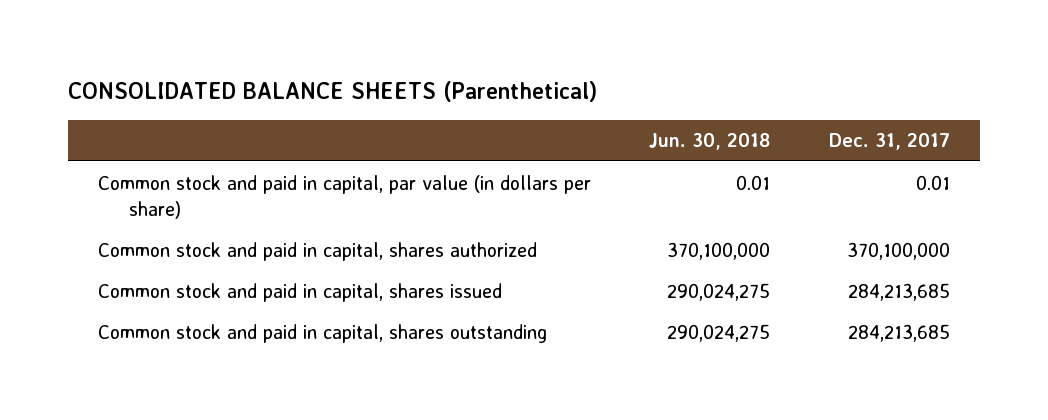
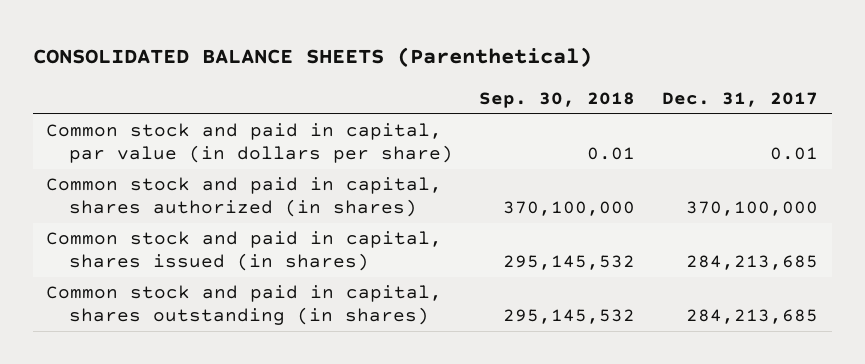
- | Jun. 30, 2018 | Dec. 31, 2017
+ | Sep. 30, 2018 | Dec. 31, 2017
- Common stock and paid in capital, shares authorized | 370,100,000 | 370,100,000
- Common stock and paid in capital, shares issued | 290,024,275 | 284,213,685
- Common stock and paid in capital, shares outstanding | 290,024,275 | 284,213,685
+ Common stock and paid in capital, shares authorized (in shares) | 370,100,000 | 370,100,000
+ Common stock and paid in capital, shares issued (in shares) | 295,145,532 | 284,213,685
+ Common stock and paid in capital, shares outstanding (in shares) | 295,145,532 | 284,213,685

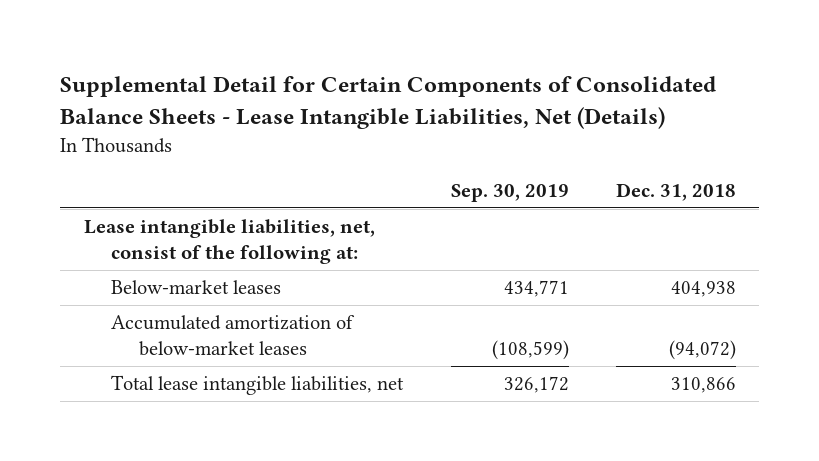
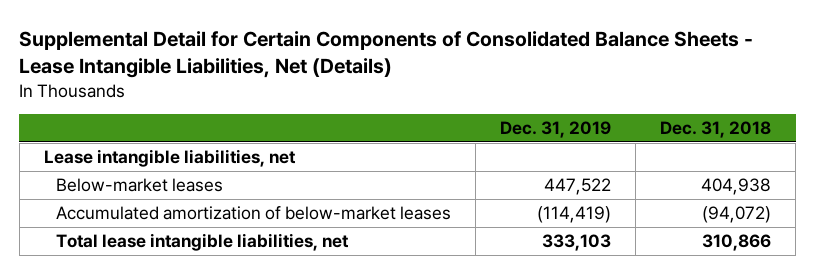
- | Sep. 30, 2019 | Dec. 31, 2018
+ | Dec. 31, 2019 | Dec. 31, 2018
- Lease intangible liabilities, net, consist of the following at:
+ Lease intangible liabilities, net

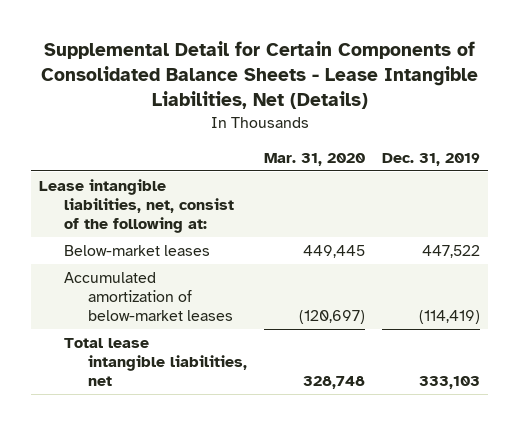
- | Dec. 31, 2019 | Dec. 31, 2018
+ | Mar. 31, 2020 | Dec. 31, 2019
- Lease intangible liabilities, net
+ Lease intangible liabilities, net, consist of the following at:

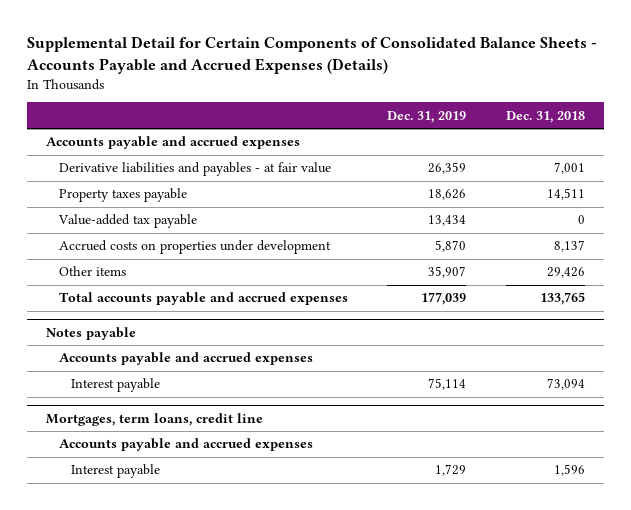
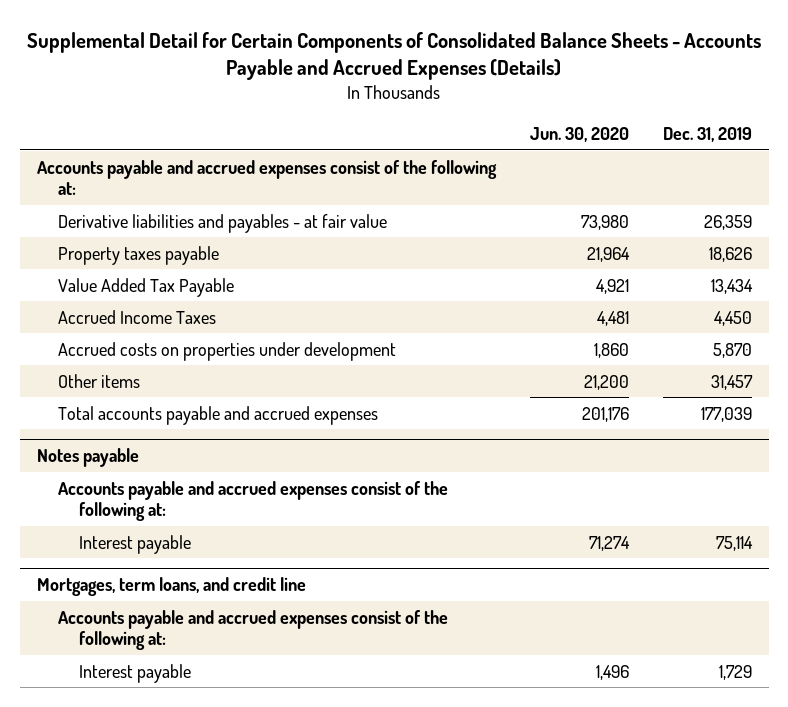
- | Dec. 31, 2019 | Dec. 31, 2018
+ | Jun. 30, 2020 | Dec. 31, 2019
- Accounts payable and accrued expenses
+ Accounts payable and accrued expenses consist of the following at:
- Value-added tax payable | 13,434 | 0
+ Value Added Tax Payable | 4,921 | 13,434
+ Accrued Income Taxes | 4,481 | 4,450
- Other items | 35,907 | 29,426
+ Other items | 21,200 | 31,457
@ Notes payable
- Accounts payable and accrued expenses
+ Accounts payable and accrued expenses consist of the following at:
- Mortgages, term loans, credit line
- Accounts payable and accrued expenses
+ Mortgages, term loans, and credit line
+ Accounts payable and accrued expenses consist of the following at:

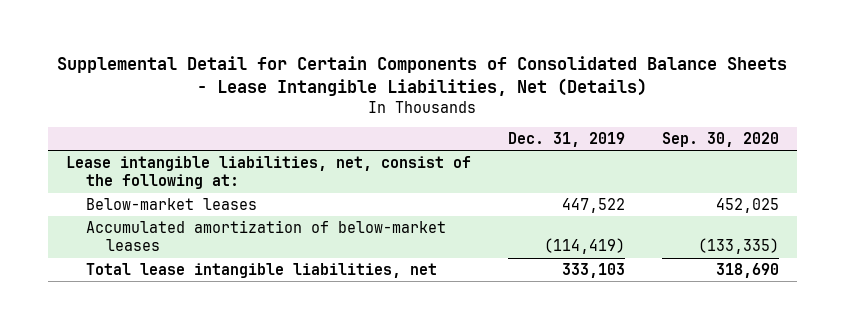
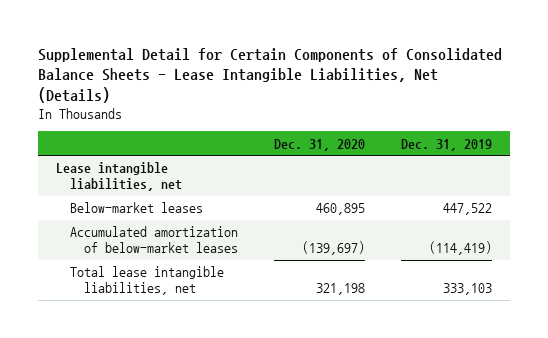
- | Dec. 31, 2019 | Sep. 30, 2020
+ | Dec. 31, 2020 | Dec. 31, 2019
- Lease intangible liabilities, net, consist of the following at:
+ Lease intangible liabilities, net

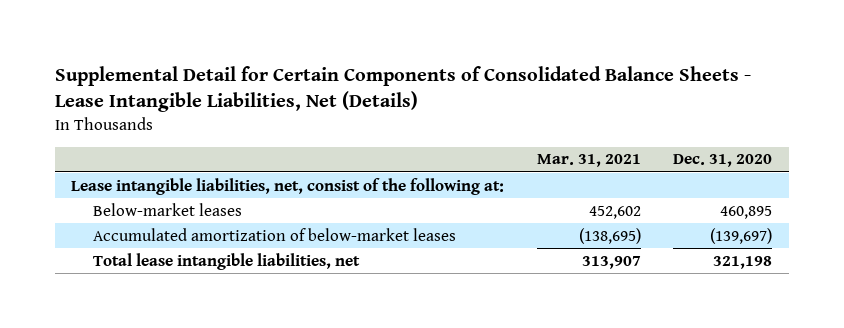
- | Dec. 31, 2020 | Dec. 31, 2019
+ | Mar. 31, 2021 | Dec. 31, 2020
- Lease intangible liabilities, net
+ Lease intangible liabilities, net, consist of the following at:

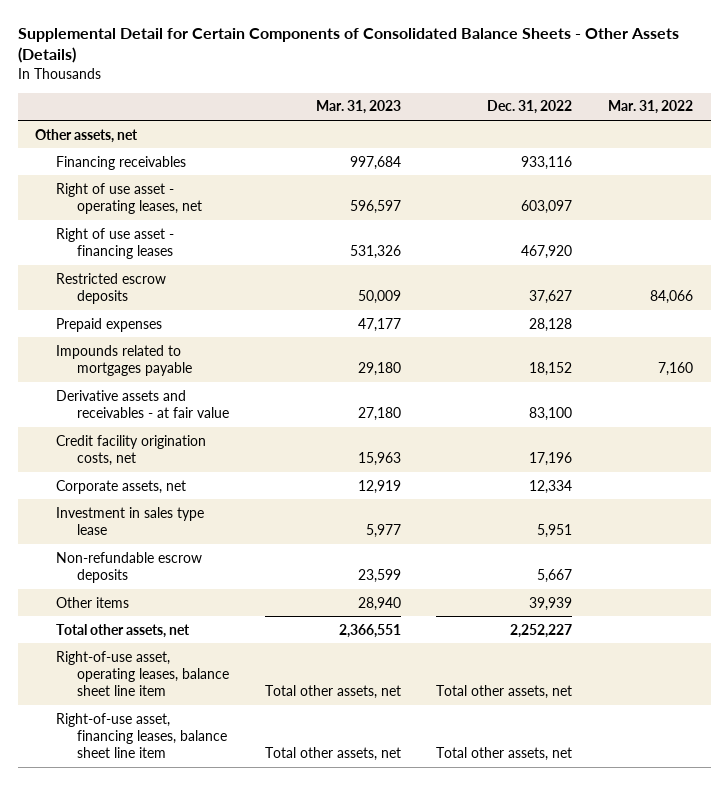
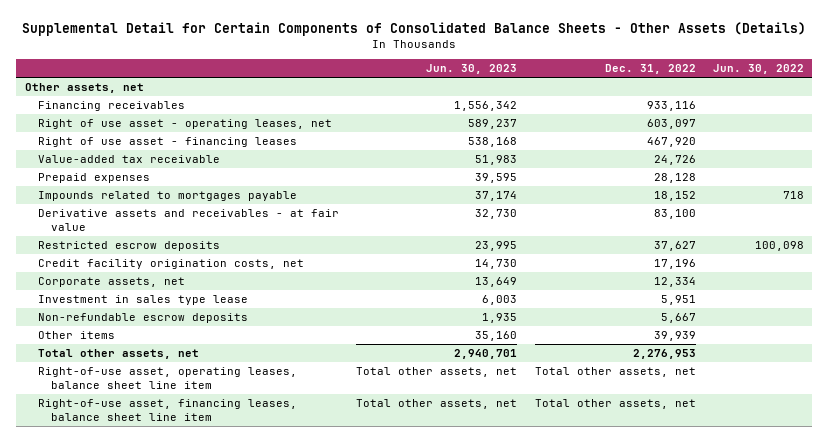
- | Mar. 31, 2023 | Dec. 31, 2022 | Mar. 31, 2022
+ | Jun. 30, 2023 | Dec. 31, 2022 | Jun. 30, 2022
+ Value-added tax receivable | 51,983 | 24,726 |
moved down: Restricted escrow deposits | 23,995 | 37,627 | 100,098
- Total other assets, net | 2,366,551 | 2,252,227 |
+ Total other assets, net | 2,940,701 | 2,276,953 |

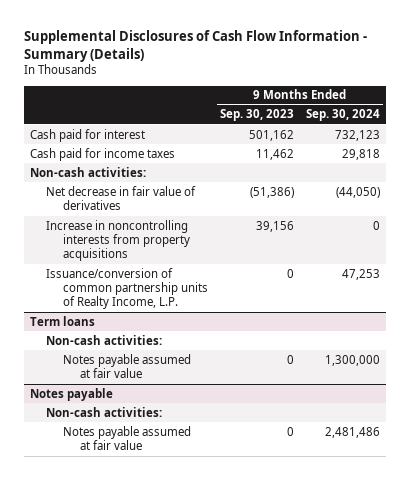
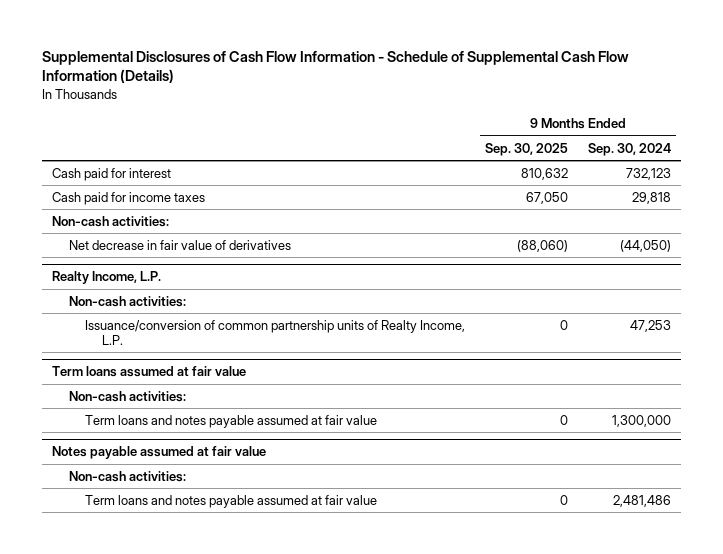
- Supplemental Disclosures of Cash Flow Information - Summary (Details)
+ Supplemental Disclosures of Cash Flow Information - Schedule of Supplemental Cash Flow Information (Details)
- | 9 Months Ended Sep. 30, 2023 | 9 Months Ended Sep. 30, 2024
+ | 9 Months Ended Sep. 30, 2025 | 9 Months Ended Sep. 30, 2024
- Increase in noncontrolling interests from property acquisitions | 39,156 | 0
+ Realty Income, L.P.
+ Non-cash activities:
- Term loans
+ Term loans assumed at fair value
- Notes payable assumed at fair value | 0 | 1,300,000
- Notes payable
+ Term loans and notes payable assumed at fair value | 0 | 1,300,000
+ Notes payable assumed at fair value
- Notes payable assumed at fair value | 0 | 2,481,486
+ Term loans and notes payable assumed at fair value | 0 | 2,481,486

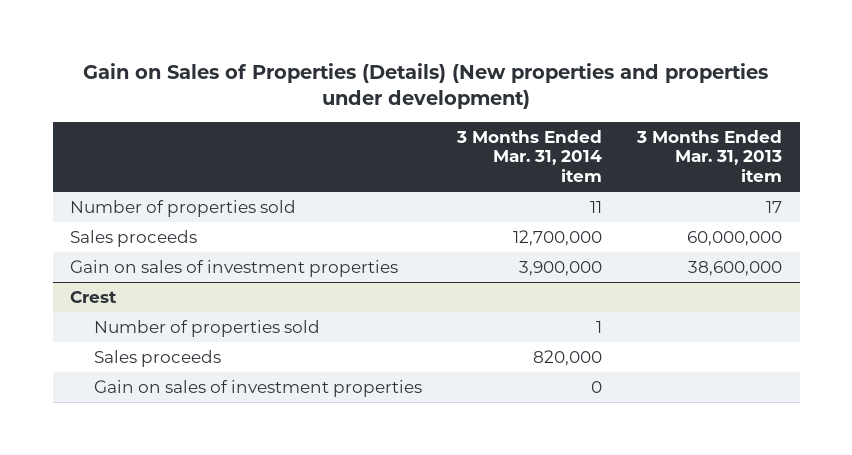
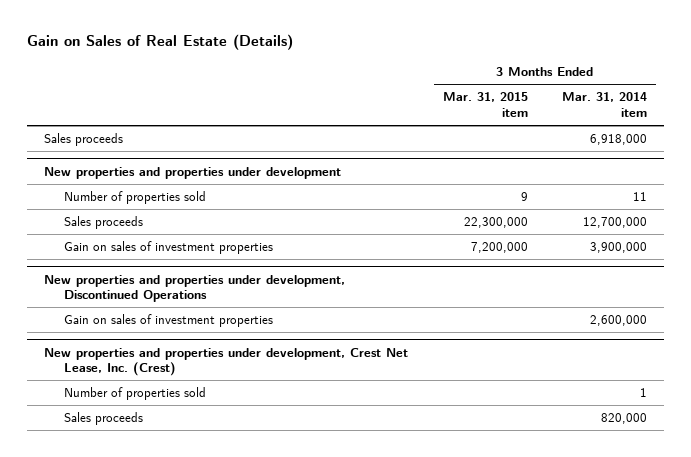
- Gain on Sales of Properties (Details) (New properties and properties under development)
+ Gain on Sales of Real Estate (Details)
- | 3 Months Ended Mar. 31, 2014 item | 3 Months Ended Mar. 31, 2013 item
+ | 3 Months Ended Mar. 31, 2015 item | 3 Months Ended Mar. 31, 2014 item
+ Sales proceeds | | 6,918,000
+ New properties and properties under development
- Crest
+ New properties and properties under development, Discontinued Operations
+ Gain on sales of investment properties | | 2,600,000
+ New properties and properties under development, Crest Net Lease, Inc. (Crest)
- Gain on sales of investment properties | 0 |

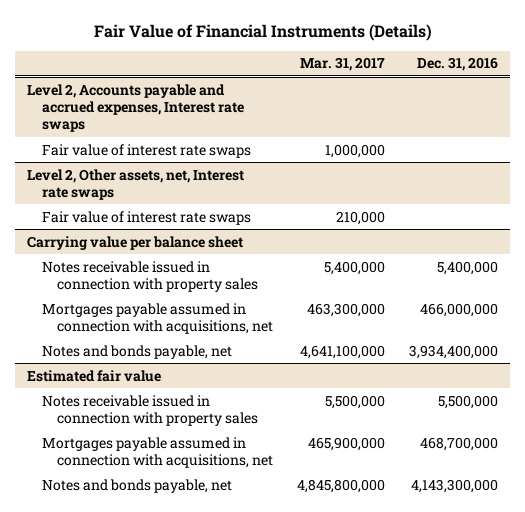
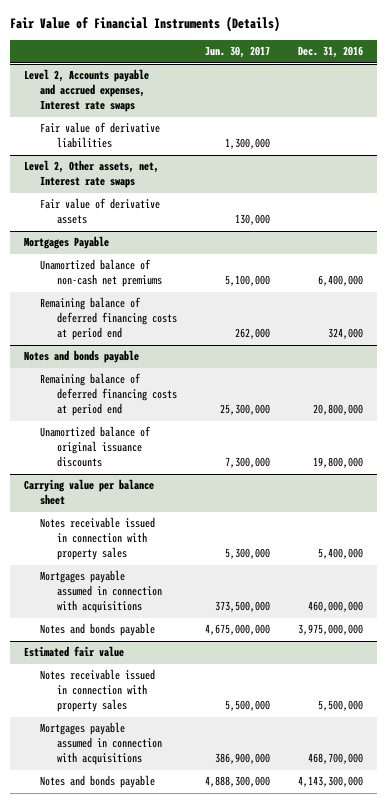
- | Mar. 31, 2017 | Dec. 31, 2016
+ | Jun. 30, 2017 | Dec. 31, 2016
@ Level 2, Accounts payable and accrued expenses, Interest rate swaps
- Fair value of interest rate swaps | 1,000,000 |
+ Fair value of derivative liabilities | 1,300,000 |
@ Level 2, Other assets, net, Interest rate swaps
- Fair value of interest rate swaps | 210,000 |
+ Fair value of derivative assets | 130,000 |
+ Mortgages Payable
+ Unamortized balance of non-cash net premiums | 5,100,000 | 6,400,000
+ Remaining balance of deferred financing costs at period end | 262,000 | 324,000
+ Notes and bonds payable
+ Remaining balance of deferred financing costs at period end | 25,300,000 | 20,800,000
+ Unamortized balance of original issuance discounts | 7,300,000 | 19,800,000
@ Carrying value per balance sheet
- Mortgages payable assumed in connection with acquisitions, net | 463,300,000 | 466,000,000
- Notes and bonds payable, net | 4,641,100,000 | 3,934,400,000
+ Mortgages payable assumed in connection with acquisitions | 373,500,000 | 460,000,000
+ Notes and bonds payable | 4,675,000,000 | 3,975,000,000
@ Estimated fair value
- Mortgages payable assumed in connection with acquisitions, net | 465,900,000 | 468,700,000
- Notes and bonds payable, net | 4,845,800,000 | 4,143,300,000
+ Mortgages payable assumed in connection with acquisitions | 386,900,000 | 468,700,000
+ Notes and bonds payable | 4,888,300,000 | 4,143,300,000

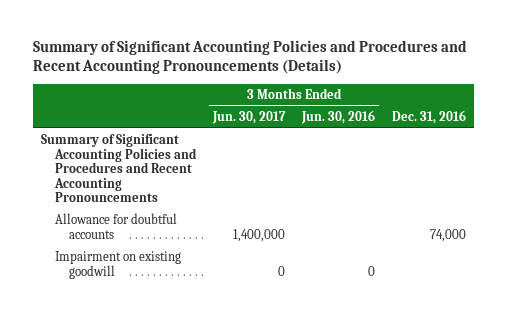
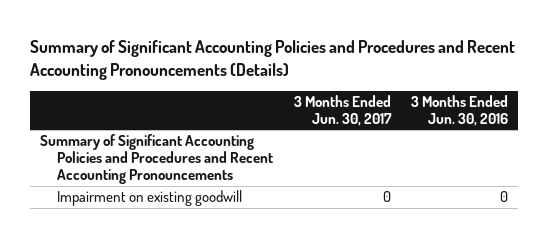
- | 3 Months Ended Jun. 30, 2017 | 3 Months Ended Jun. 30, 2016 | Dec. 31, 2016
+ | 3 Months Ended Jun. 30, 2017 | 3 Months Ended Jun. 30, 2016
- Allowance for doubtful accounts | 1,400,000 | | 74,000

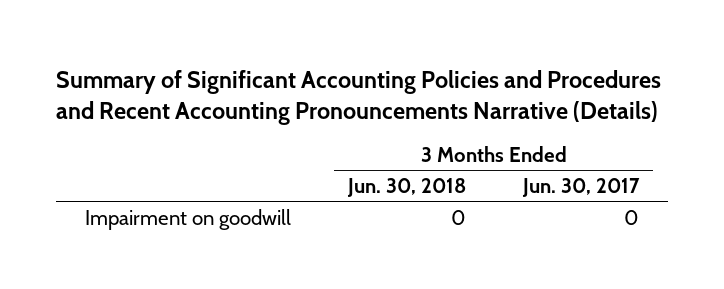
- Summary of Significant Accounting Policies and Procedures and Recent Accounting Pronouncements (Details)
+ Summary of Significant Accounting Policies and Procedures and Recent Accounting Pronouncements Narrative (Details)
- | 3 Months Ended Jun. 30, 2017 | 3 Months Ended Jun. 30, 2016
+ | 3 Months Ended Jun. 30, 2018 | 3 Months Ended Jun. 30, 2017
- Summary of Significant Accounting Policies and Procedures and Recent Accounting Pronouncements
- Impairment on existing goodwill | 0 | 0
+ Impairment on goodwill | 0 | 0

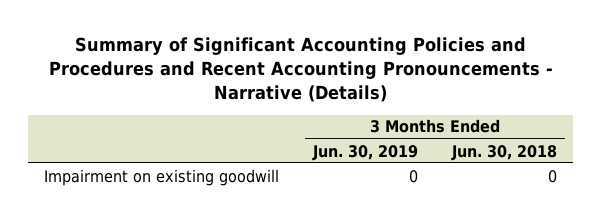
- Summary of Significant Accounting Policies and Procedures and Recent Accounting Pronouncements Narrative (Details)
+ Summary of Significant Accounting Policies and Procedures and Recent Accounting Pronouncements - Narrative (Details)
- | 3 Months Ended Jun. 30, 2018 | 3 Months Ended Jun. 30, 2017
+ | 3 Months Ended Jun. 30, 2019 | 3 Months Ended Jun. 30, 2018
- Impairment on goodwill | 0 | 0
+ Impairment on existing goodwill | 0 | 0

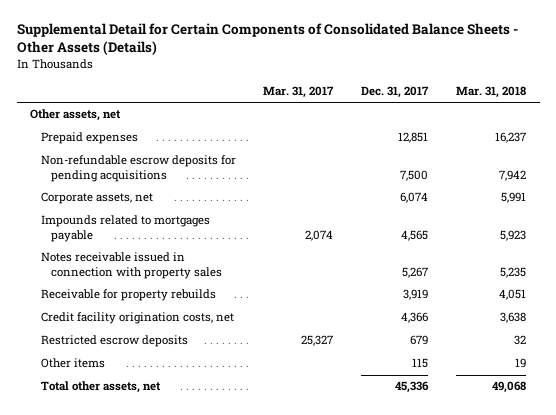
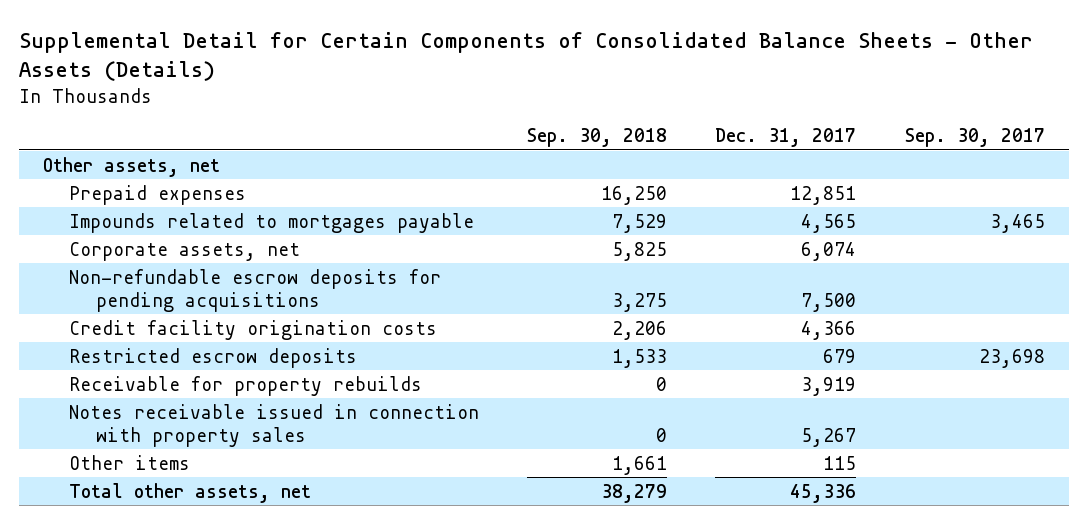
- | Mar. 31, 2017 | Dec. 31, 2017 | Mar. 31, 2018
+ | Sep. 30, 2018 | Dec. 31, 2017 | Sep. 30, 2017
- Credit facility origination costs, net | | 4,366 | 3,638
moved down: Corporate assets, net | 5,825 | 6,074 |
moved down: Non-refundable escrow deposits for pending acquisitions | 3,275 | 7,500 |
+ Credit facility origination costs | 2,206 | 4,366 |
moved down: Receivable for property rebuilds | 0 | 3,919 |
moved down: Notes receivable issued in connection with property sales | 0 | 5,267 |

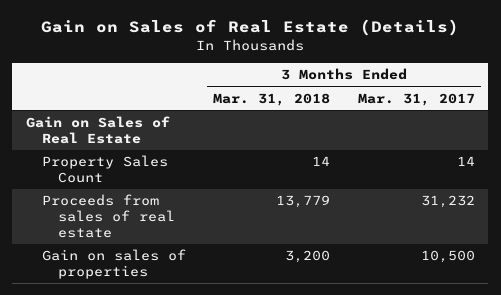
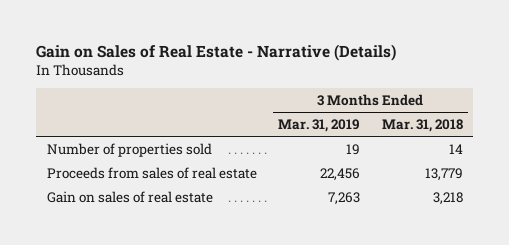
- Gain on Sales of Real Estate (Details)
+ Gain on Sales of Real Estate - Narrative (Details)
- | 3 Months Ended Mar. 31, 2018 | 3 Months Ended Mar. 31, 2017
+ | 3 Months Ended Mar. 31, 2019 | 3 Months Ended Mar. 31, 2018
- Gain on Sales of Real Estate
- Property Sales Count | 14 | 14
+ Number of properties sold | 19 | 14
- Gain on sales of properties | 3,200 | 10,500
+ Gain on sales of real estate | 7,263 | 3,218

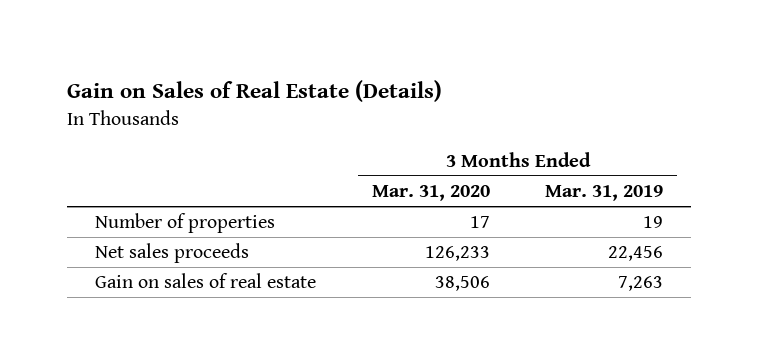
- Gain on Sales of Real Estate - Narrative (Details)
+ Gain on Sales of Real Estate (Details)
- | 3 Months Ended Mar. 31, 2019 | 3 Months Ended Mar. 31, 2018
+ | 3 Months Ended Mar. 31, 2020 | 3 Months Ended Mar. 31, 2019
- Number of properties sold | 19 | 14
- Proceeds from sales of real estate | 22,456 | 13,779
+ Number of properties | 17 | 19
+ Net sales proceeds | 126,233 | 22,456

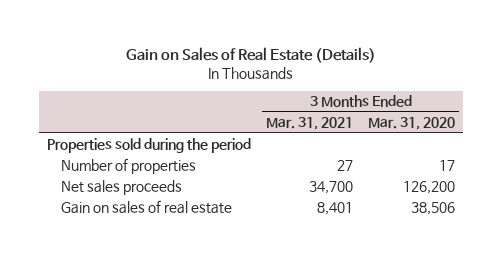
- | 3 Months Ended Mar. 31, 2020 | 3 Months Ended Mar. 31, 2019
+ | 3 Months Ended Mar. 31, 2021 | 3 Months Ended Mar. 31, 2020
+ Properties sold during the period
- Net sales proceeds | 126,233 | 22,456
+ Net sales proceeds | 34,700 | 126,200

